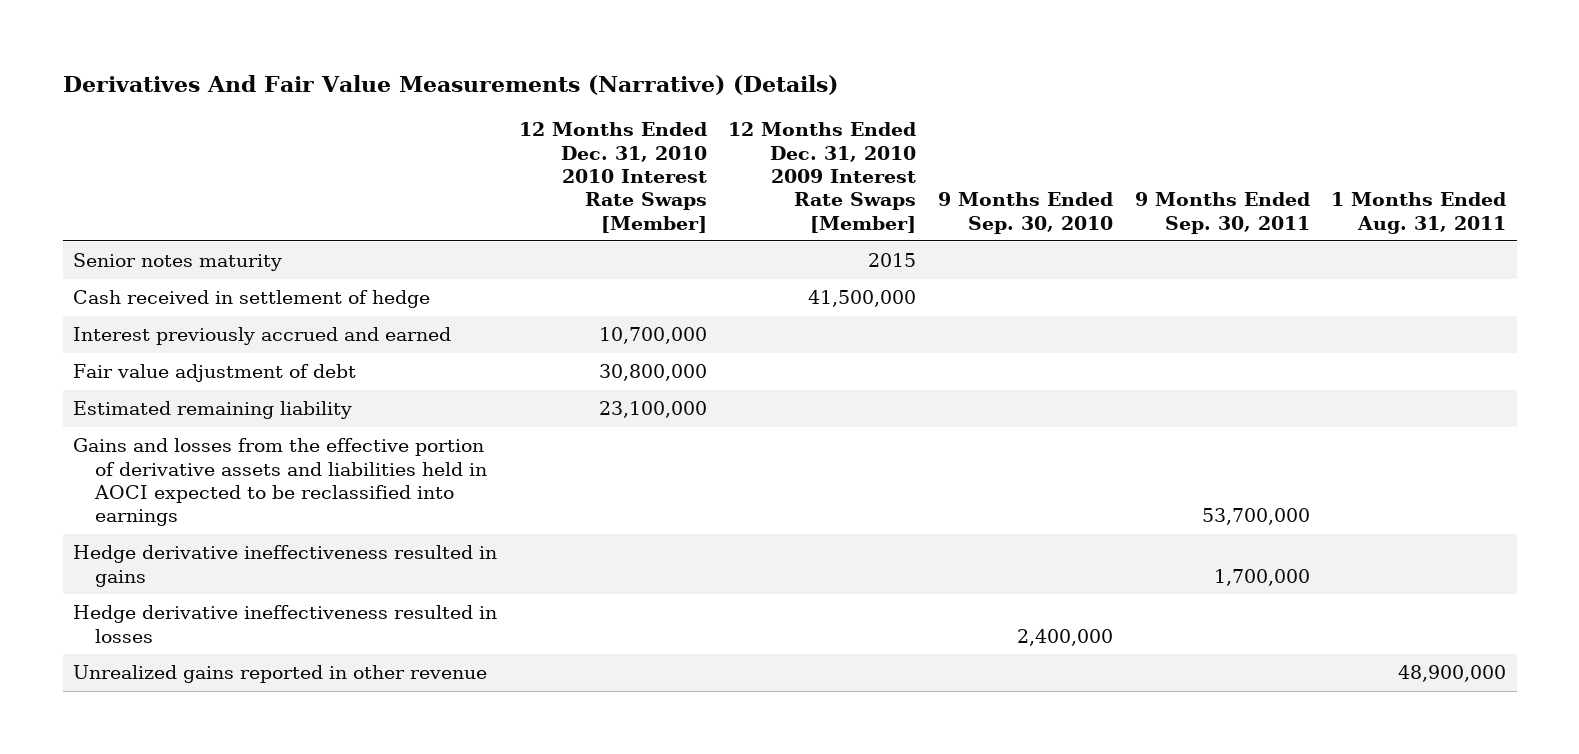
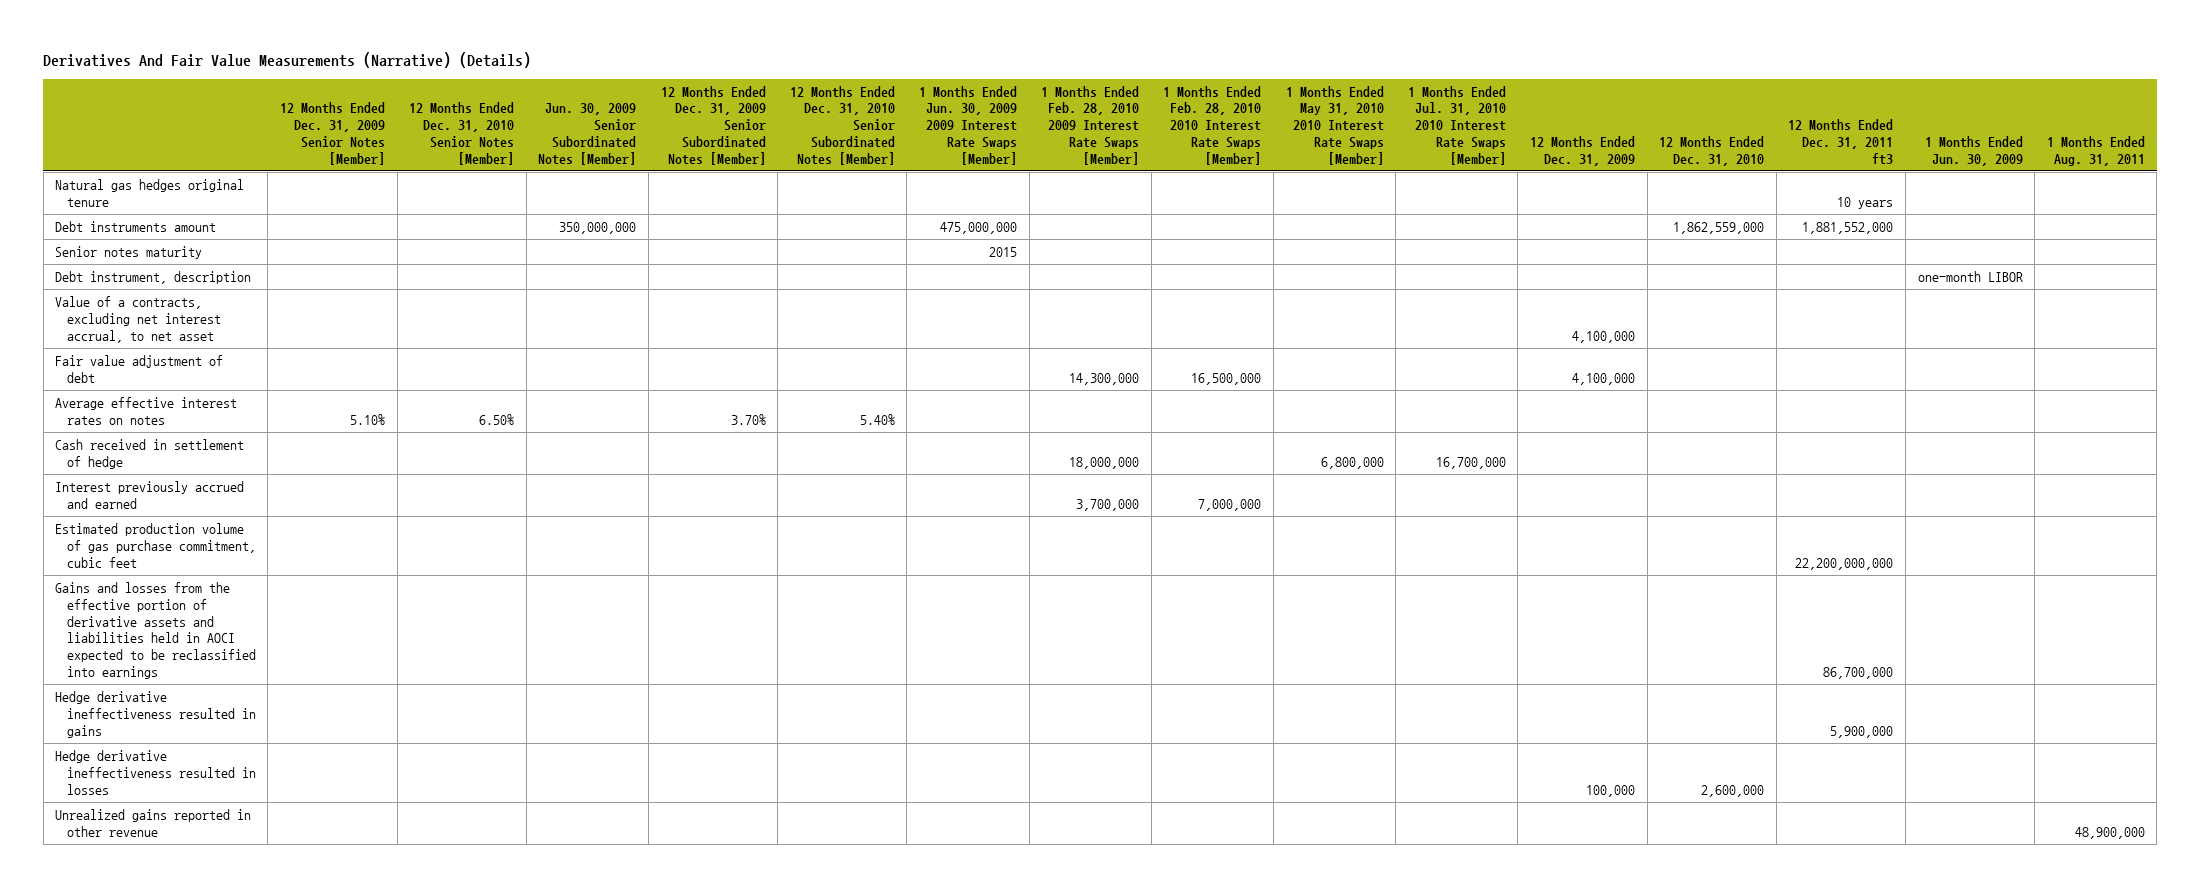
- | 12 Months Ended Dec. 31, 2010 2010 Interest Rate Swaps [Member] | 12 Months Ended Dec. 31, 2010 2009 Interest Rate Swaps [Member] | 9 Months Ended Sep. 30, 2010 | 9 Months Ended Sep. 30, 2011 | 1 Months Ended Aug. 31, 2011
+ | 12 Months Ended Dec. 31, 2009 Senior Notes [Member] | 12 Months Ended Dec. 31, 2010 Senior Notes [Member] | Jun. 30, 2009 Senior Subordinated Notes [Member] | 12 Months Ended Dec. 31, 2009 Senior Subordinated Notes [Member] | 12 Months Ended Dec. 31, 2010 Senior Subordinated Notes [Member] | 1 Months Ended Jun. 30, 2009 2009 Interest Rate Swaps [Member] | 1 Months Ended Feb. 28, 2010 2009 Interest Rate Swaps [Member] | 1 Months Ended Feb. 28, 2010 2010 Interest Rate Swaps [Member] | 1 Months Ended May 31, 2010 2010 Interest Rate Swaps [Member] | 1 Months Ended Jul. 31, 2010 2010 Interest Rate Swaps [Member] | 12 Months Ended Dec. 31, 2009 | 12 Months Ended Dec. 31, 2010 | 12 Months Ended Dec. 31, 2011 ft3 | 1 Months Ended Jun. 30, 2009 | 1 Months Ended Aug. 31, 2011
+ Natural gas hedges original tenure | | | | | | | | | | | | | 10 years | |
+ Debt instruments amount | | | 350,000,000 | | | 475,000,000 | | | | | | 1,862,559,000 | 1,881,552,000 | |
+ Debt instrument, description | | | | | | | | | | | | | | one-month LIBOR |
+ Value of a contracts, excluding net interest accrual, to net asset | | | | | | | | | | | 4,100,000 | | | |
moved up: Fair value adjustment of debt | | | | | | | 14,300,000 | 16,500,000 | | | 4,100,000 | | | |
+ Average effective interest rates on notes | 5.10% | 6.50% | | 3.70% | 5.40% | | | | | | | | | |
- Estimated remaining liability | 23,100,000 | | | |
+ Estimated production volume of gas purchase commitment, cubic feet | | | | | | | | | | | | | 22,200,000,000 | |

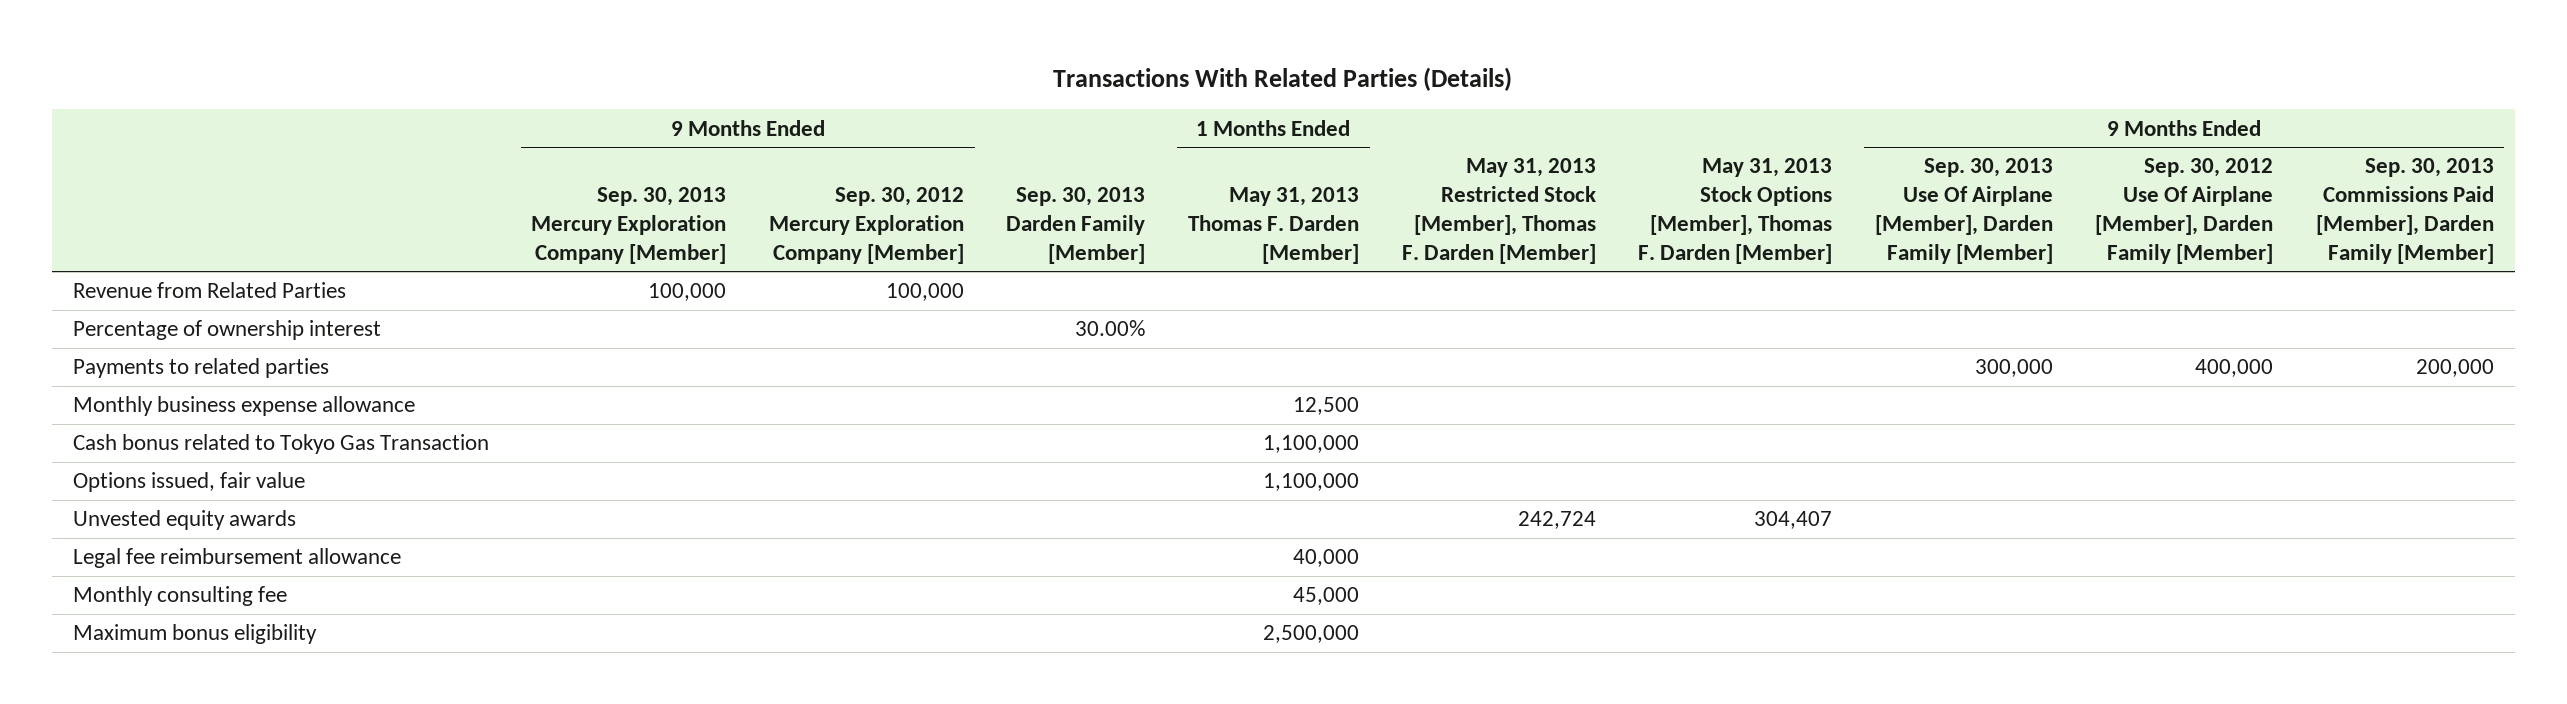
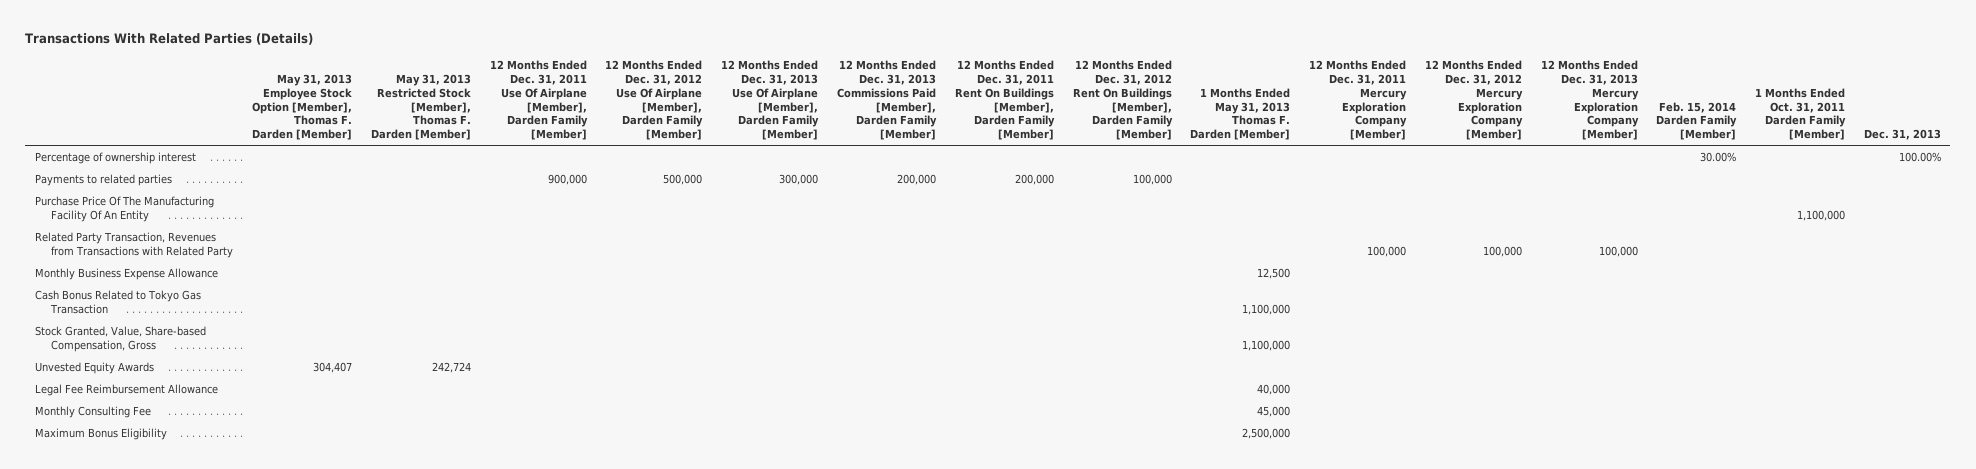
- | 9 Months Ended Sep. 30, 2013 Mercury Exploration Company [Member] | 9 Months Ended Sep. 30, 2012 Mercury Exploration Company [Member] | Sep. 30, 2013 Darden Family [Member] | 1 Months Ended May 31, 2013 Thomas F. Darden [Member] | May 31, 2013 Restricted Stock [Member], Thomas F. Darden [Member] | May 31, 2013 Stock Options [Member], Thomas F. Darden [Member] | 9 Months Ended Sep. 30, 2013 Use Of Airplane [Member], Darden Family [Member] | 9 Months Ended Sep. 30, 2012 Use Of Airplane [Member], Darden Family [Member] | 9 Months Ended Sep. 30, 2013 Commissions Paid [Member], Darden Family [Member]
+ | May 31, 2013 Employee Stock Option [Member], Thomas F. Darden [Member] | May 31, 2013 Restricted Stock [Member], Thomas F. Darden [Member] | 12 Months Ended Dec. 31, 2011 Use Of Airplane [Member], Darden Family [Member] | 12 Months Ended Dec. 31, 2012 Use Of Airplane [Member], Darden Family [Member] | 12 Months Ended Dec. 31, 2013 Use Of Airplane [Member], Darden Family [Member] | 12 Months Ended Dec. 31, 2013 Commissions Paid [Member], Darden Family [Member] | 12 Months Ended Dec. 31, 2011 Rent On Buildings [Member], Darden Family [Member] | 12 Months Ended Dec. 31, 2012 Rent On Buildings [Member], Darden Family [Member] | 1 Months Ended May 31, 2013 Thomas F. Darden [Member] | 12 Months Ended Dec. 31, 2011 Mercury Exploration Company [Member] | 12 Months Ended Dec. 31, 2012 Mercury Exploration Company [Member] | 12 Months Ended Dec. 31, 2013 Mercury Exploration Company [Member] | Feb. 15, 2014 Darden Family [Member] | 1 Months Ended Oct. 31, 2011 Darden Family [Member] | Dec. 31, 2013
- Revenue from Related Parties | 100,000 | 100,000 | | | | | | |
- Monthly business expense allowance | | | | 12,500 | | | | |
- Cash bonus related to Tokyo Gas Transaction | | | | 1,100,000 | | | | |
- Options issued, fair value | | | | 1,100,000 | | | | |
- Unvested equity awards | | | | | 242,724 | 304,407 | | |
- Legal fee reimbursement allowance | | | | 40,000 | | | | |
- Monthly consulting fee | | | | 45,000 | | | | |
- Maximum bonus eligibility | | | | 2,500,000 | | | | |
+ Purchase Price Of The Manufacturing Facility Of An Entity | | | | | | | | | | | | | | 1,100,000 |
+ Related Party Transaction, Revenues from Transactions with Related Party | | | | | | | | | | 100,000 | 100,000 | 100,000 | | |
+ Monthly Business Expense Allowance | | | | | | | | | 12,500 | | | | | |
+ Cash Bonus Related to Tokyo Gas Transaction | | | | | | | | | 1,100,000 | | | | | |
+ Stock Granted, Value, Share-based Compensation, Gross | | | | | | | | | 1,100,000 | | | | | |
+ Unvested Equity Awards | 304,407 | 242,724 | | | | | | | | | | | | |
+ Legal Fee Reimbursement Allowance | | | | | | | | | 40,000 | | | | | |
+ Monthly Consulting Fee | | | | | | | | | 45,000 | | | | | |
+ Maximum Bonus Eligibility | | | | | | | | | 2,500,000 | | | | | |

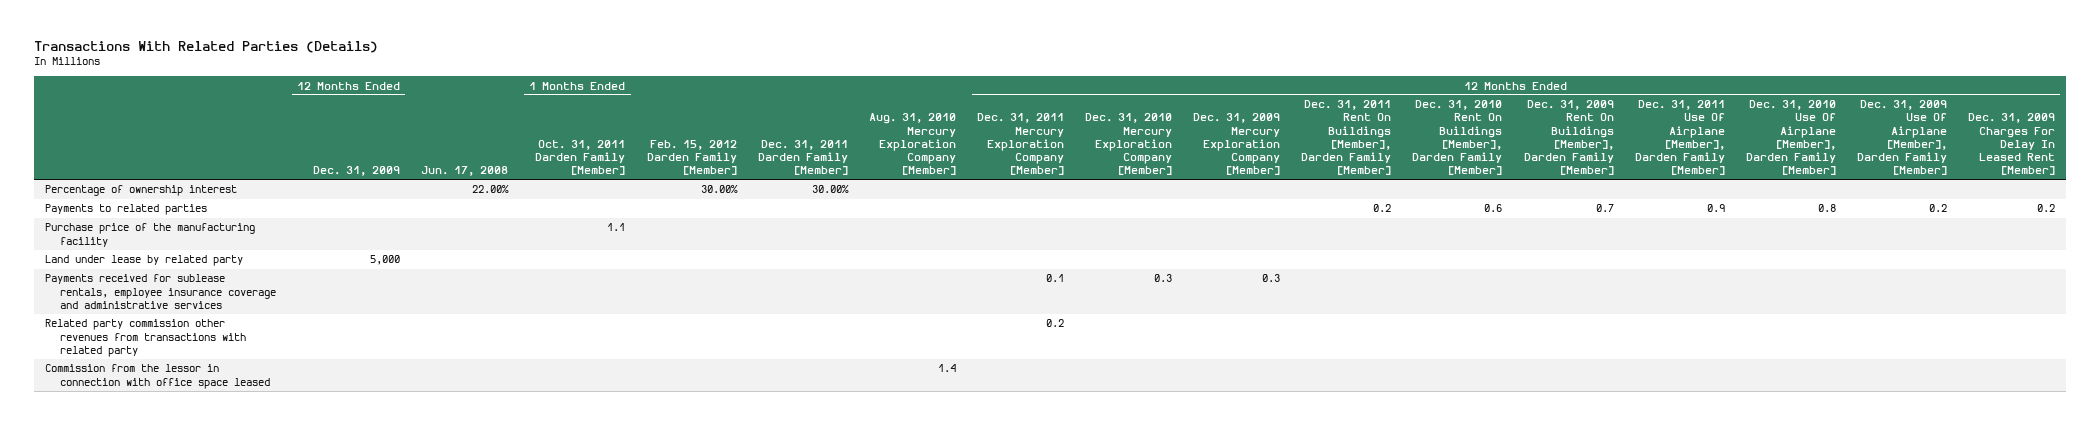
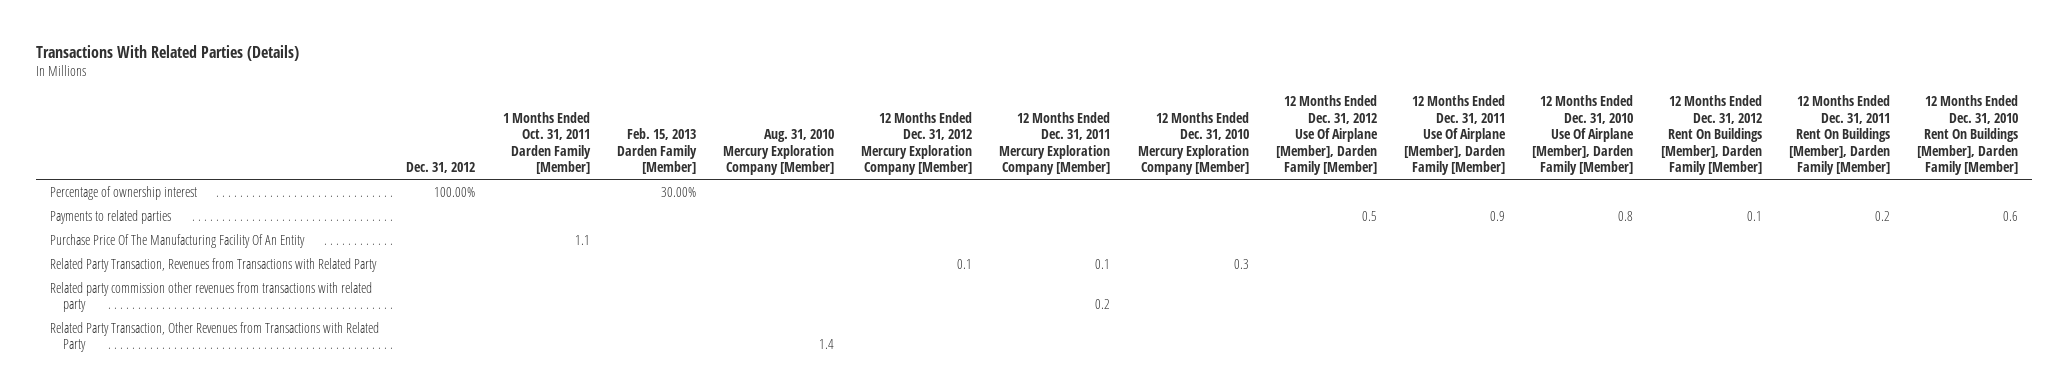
- | 12 Months Ended Dec. 31, 2009 | Jun. 17, 2008 | 1 Months Ended Oct. 31, 2011 Darden Family [Member] | Feb. 15, 2012 Darden Family [Member] | Dec. 31, 2011 Darden Family [Member] | Aug. 31, 2010 Mercury Exploration Company [Member] | 12 Months Ended Dec. 31, 2011 Mercury Exploration Company [Member] | 12 Months Ended Dec. 31, 2010 Mercury Exploration Company [Member] | 12 Months Ended Dec. 31, 2009 Mercury Exploration Company [Member] | 12 Months Ended Dec. 31, 2011 Rent On Buildings [Member], Darden Family [Member] | 12 Months Ended Dec. 31, 2010 Rent On Buildings [Member], Darden Family [Member] | 12 Months Ended Dec. 31, 2009 Rent On Buildings [Member], Darden Family [Member] | 12 Months Ended Dec. 31, 2011 Use Of Airplane [Member], Darden Family [Member] | 12 Months Ended Dec. 31, 2010 Use Of Airplane [Member], Darden Family [Member] | 12 Months Ended Dec. 31, 2009 Use Of Airplane [Member], Darden Family [Member] | 12 Months Ended Dec. 31, 2009 Charges For Delay In Leased Rent [Member]
+ | Dec. 31, 2012 | 1 Months Ended Oct. 31, 2011 Darden Family [Member] | Feb. 15, 2013 Darden Family [Member] | Aug. 31, 2010 Mercury Exploration Company [Member] | 12 Months Ended Dec. 31, 2012 Mercury Exploration Company [Member] | 12 Months Ended Dec. 31, 2011 Mercury Exploration Company [Member] | 12 Months Ended Dec. 31, 2010 Mercury Exploration Company [Member] | 12 Months Ended Dec. 31, 2012 Use Of Airplane [Member], Darden Family [Member] | 12 Months Ended Dec. 31, 2011 Use Of Airplane [Member], Darden Family [Member] | 12 Months Ended Dec. 31, 2010 Use Of Airplane [Member], Darden Family [Member] | 12 Months Ended Dec. 31, 2012 Rent On Buildings [Member], Darden Family [Member] | 12 Months Ended Dec. 31, 2011 Rent On Buildings [Member], Darden Family [Member] | 12 Months Ended Dec. 31, 2010 Rent On Buildings [Member], Darden Family [Member]
- Purchase price of the manufacturing facility | | | 1.1 | | | | | | | | | | | | |
- Land under lease by related party | 5,000 | | | | | | | | | | | | | | |
- Payments received for sublease rentals, employee insurance coverage and administrative services | | | | | | | 0.1 | 0.3 | 0.3 | | | | | | |
+ Purchase Price Of The Manufacturing Facility Of An Entity | | 1.1 | | | | | | | | | | |
+ Related Party Transaction, Revenues from Transactions with Related Party | | | | | 0.1 | 0.1 | 0.3 | | | | | |
- Commission from the lessor in connection with office space leased | | | | | | 1.4 | | | | | | | | | |
+ Related Party Transaction, Other Revenues from Transactions with Related Party | | | | 1.4 | | | | | | | | |

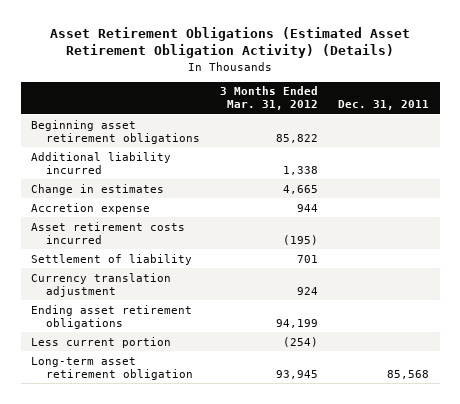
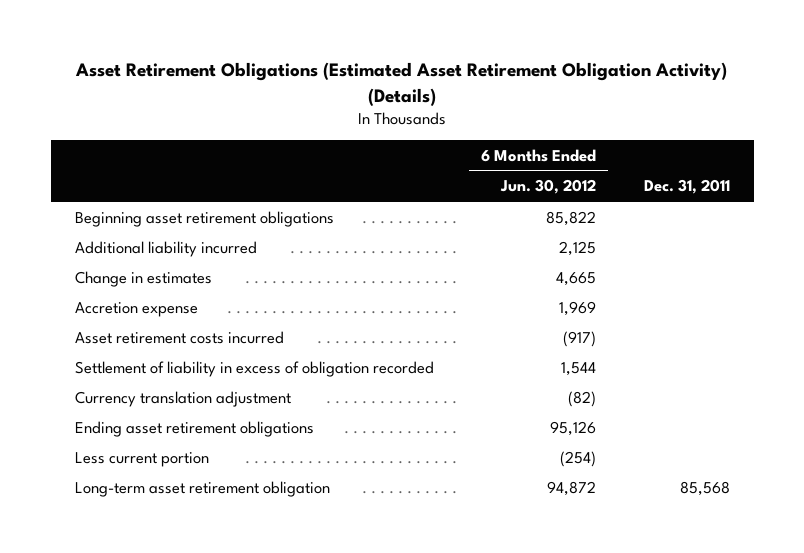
- | 3 Months Ended Mar. 31, 2012 | Dec. 31, 2011
+ | 6 Months Ended Jun. 30, 2012 | Dec. 31, 2011
- Settlement of liability | 701 |
+ Settlement of liability in excess of obligation recorded | 1,544 |

